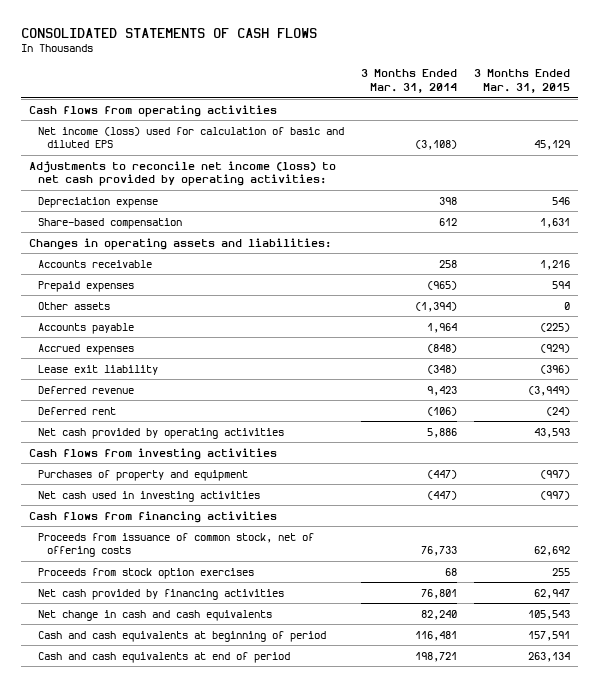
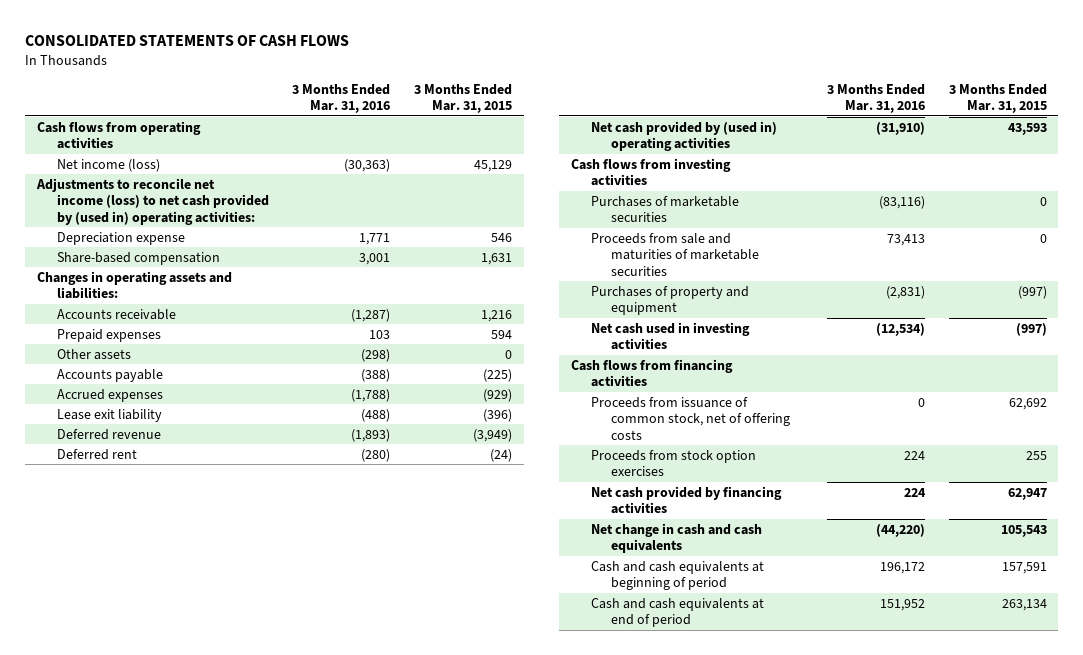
- | 3 Months Ended Mar. 31, 2014 | 3 Months Ended Mar. 31, 2015
+ | 3 Months Ended Mar. 31, 2016 | 3 Months Ended Mar. 31, 2015
- Net income (loss) used for calculation of basic and diluted EPS | (3,108) | 45,129
- Adjustments to reconcile net income (loss) to net cash provided by operating activities:
+ Net income (loss) | (30,363) | 45,129
+ Adjustments to reconcile net income (loss) to net cash provided by (used in) operating activities:
- Net cash provided by operating activities | 5,886 | 43,593
+ Net cash provided by (used in) operating activities | (31,910) | 43,593
+ Purchases of marketable securities | (83,116) | 0
+ Proceeds from sale and maturities of marketable securities | 73,413 | 0

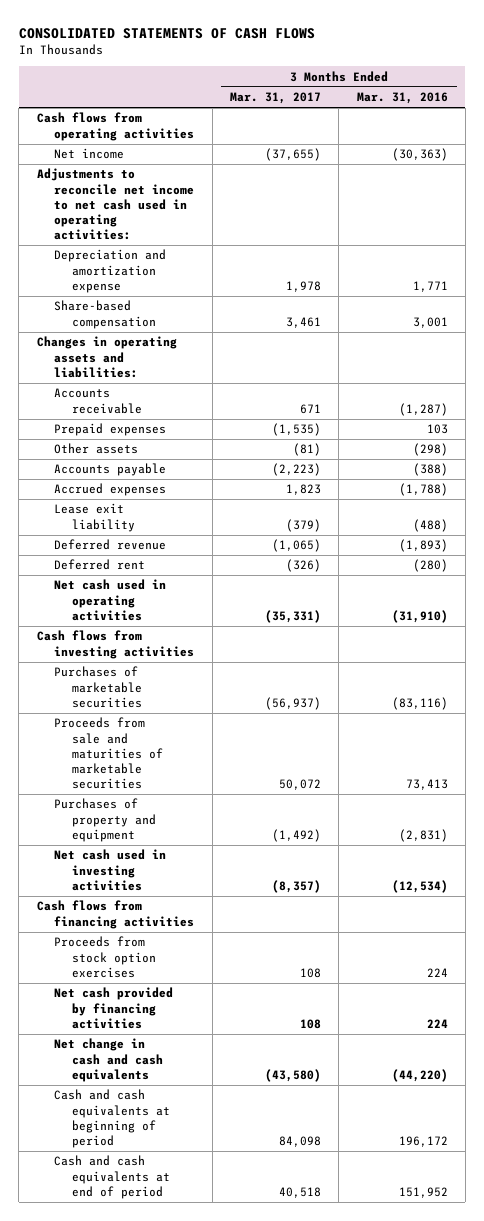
- | 3 Months Ended Mar. 31, 2016 | 3 Months Ended Mar. 31, 2015
+ | 3 Months Ended Mar. 31, 2017 | 3 Months Ended Mar. 31, 2016
- Net income (loss) | (30,363) | 45,129
- Adjustments to reconcile net income (loss) to net cash provided by (used in) operating activities:
- Depreciation expense | 1,771 | 546
+ Net income | (37,655) | (30,363)
+ Adjustments to reconcile net income to net cash used in operating activities:
+ Depreciation and amortization expense | 1,978 | 1,771
- Net cash provided by (used in) operating activities | (31,910) | 43,593
+ Net cash used in operating activities | (35,331) | (31,910)
- Proceeds from issuance of common stock, net of offering costs | 0 | 62,692

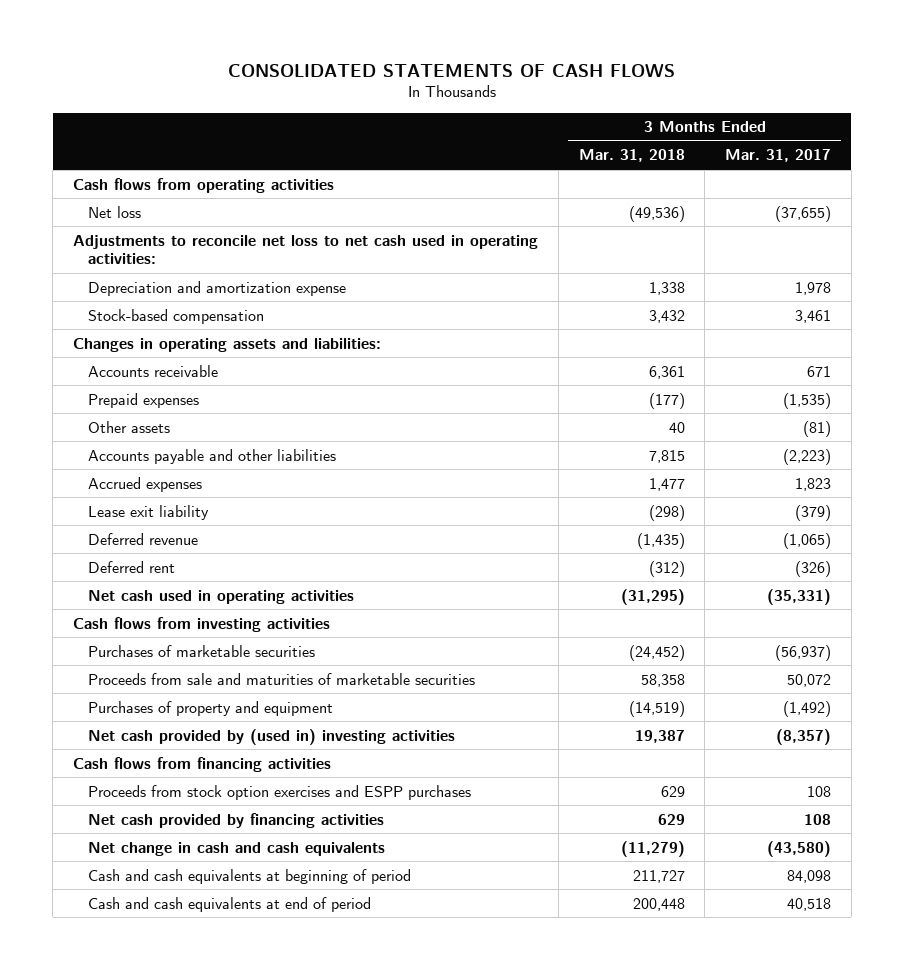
- | 3 Months Ended Mar. 31, 2017 | 3 Months Ended Mar. 31, 2016
+ | 3 Months Ended Mar. 31, 2018 | 3 Months Ended Mar. 31, 2017
- Net income | (37,655) | (30,363)
- Adjustments to reconcile net income to net cash used in operating activities:
+ Net loss | (49,536) | (37,655)
+ Adjustments to reconcile net loss to net cash used in operating activities:
- Share-based compensation | 3,461 | 3,001
+ Stock-based compensation | 3,432 | 3,461
- Accounts payable | (2,223) | (388)
+ Accounts payable and other liabilities | 7,815 | (2,223)
- Net cash used in investing activities | (8,357) | (12,534)
+ Net cash provided by (used in) investing activities | 19,387 | (8,357)
- Proceeds from stock option exercises | 108 | 224
+ Proceeds from stock option exercises and ESPP purchases | 629 | 108

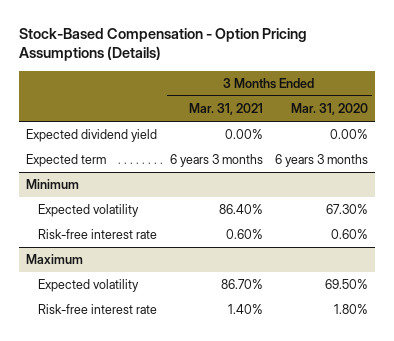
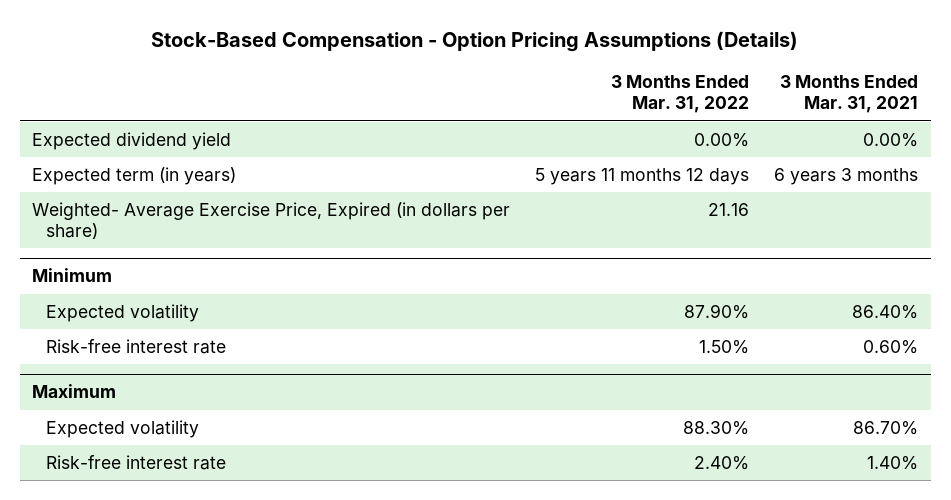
- | 3 Months Ended Mar. 31, 2021 | 3 Months Ended Mar. 31, 2020
+ | 3 Months Ended Mar. 31, 2022 | 3 Months Ended Mar. 31, 2021
- Expected term | 6 years 3 months | 6 years 3 months
+ Expected term (in years) | 5 years 11 months 12 days | 6 years 3 months
+ Weighted- Average Exercise Price, Expired (in dollars per share) | 21.16 |

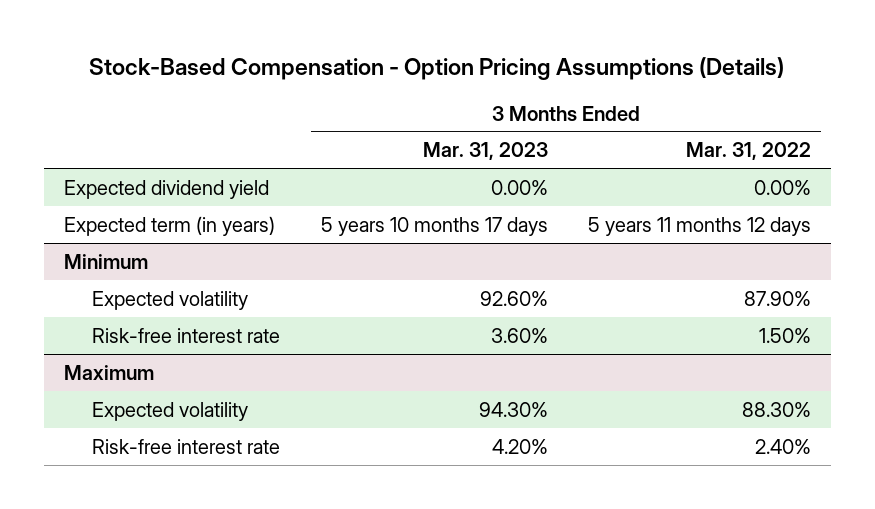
- | 3 Months Ended Mar. 31, 2022 | 3 Months Ended Mar. 31, 2021
+ | 3 Months Ended Mar. 31, 2023 | 3 Months Ended Mar. 31, 2022
- Weighted- Average Exercise Price, Expired (in dollars per share) | 21.16 |

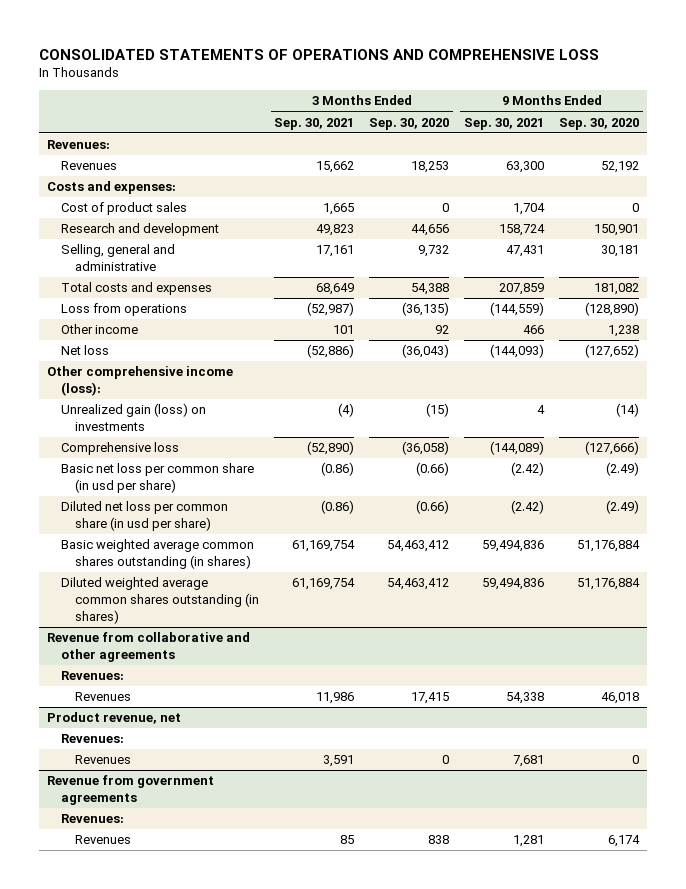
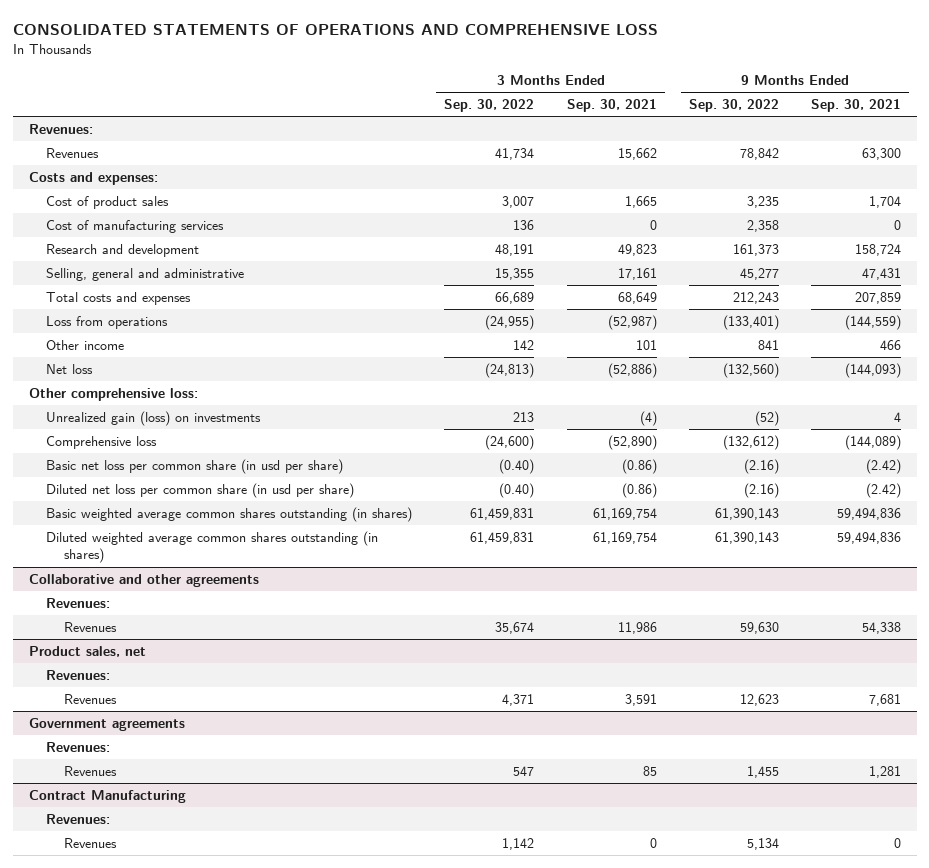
- | 3 Months Ended Sep. 30, 2021 | 3 Months Ended Sep. 30, 2020 | 9 Months Ended Sep. 30, 2021 | 9 Months Ended Sep. 30, 2020
+ | 3 Months Ended Sep. 30, 2022 | 3 Months Ended Sep. 30, 2021 | 9 Months Ended Sep. 30, 2022 | 9 Months Ended Sep. 30, 2021
+ Cost of manufacturing services | 136 | 0 | 2,358 | 0
- Other comprehensive income (loss):
+ Other comprehensive loss:
- Revenue from collaborative and other agreements
+ Collaborative and other agreements
- Product revenue, net
+ Product sales, net
- Revenue from government agreements
+ Government agreements
+ Contract Manufacturing
+ Revenues:
+ Revenues | 1,142 | 0 | 5,134 | 0

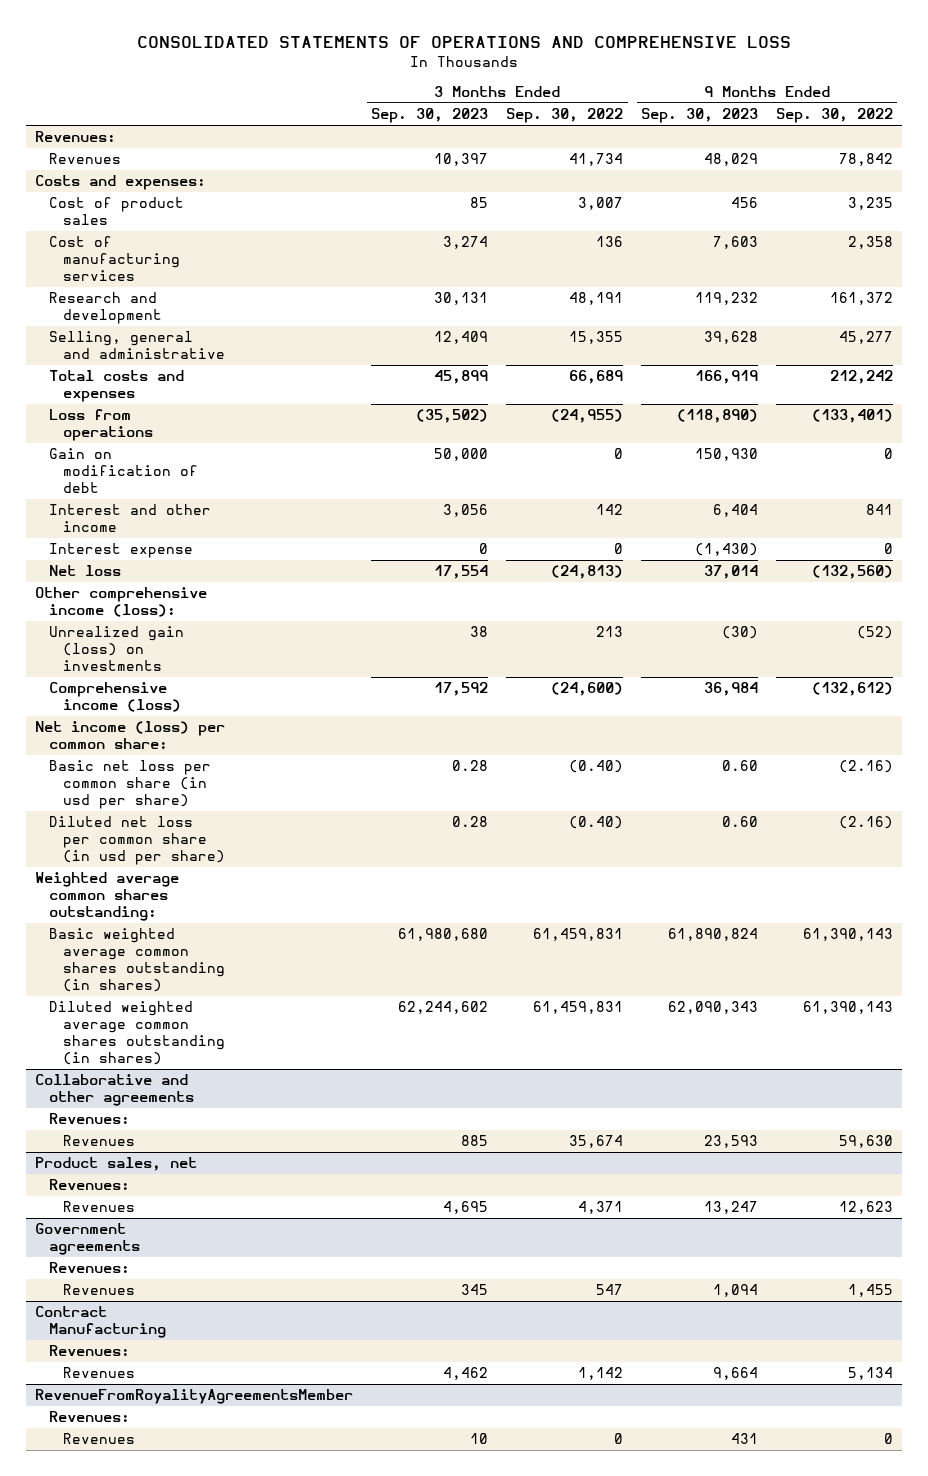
- | 3 Months Ended Sep. 30, 2022 | 3 Months Ended Sep. 30, 2021 | 9 Months Ended Sep. 30, 2022 | 9 Months Ended Sep. 30, 2021
+ | 3 Months Ended Sep. 30, 2023 | 3 Months Ended Sep. 30, 2022 | 9 Months Ended Sep. 30, 2023 | 9 Months Ended Sep. 30, 2022
- Research and development | 48,191 | 49,823 | 161,373 | 158,724
+ Research and development | 30,131 | 48,191 | 119,232 | 161,372
- Total costs and expenses | 66,689 | 68,649 | 212,243 | 207,859
+ Total costs and expenses | 45,899 | 66,689 | 166,919 | 212,242
- Other income | 142 | 101 | 841 | 466
+ Gain on modification of debt | 50,000 | 0 | 150,930 | 0
+ Interest and other income | 3,056 | 142 | 6,404 | 841
+ Interest expense | 0 | 0 | (1,430) | 0
- Other comprehensive loss:
+ Other comprehensive income (loss):
- Comprehensive loss | (24,600) | (52,890) | (132,612) | (144,089)
+ Comprehensive income (loss) | 17,592 | (24,600) | 36,984 | (132,612)
+ Net income (loss) per common share:
+ Weighted average common shares outstanding:
+ RevenueFromRoyalityAgreementsMember
+ Revenues:
+ Revenues | 10 | 0 | 431 | 0

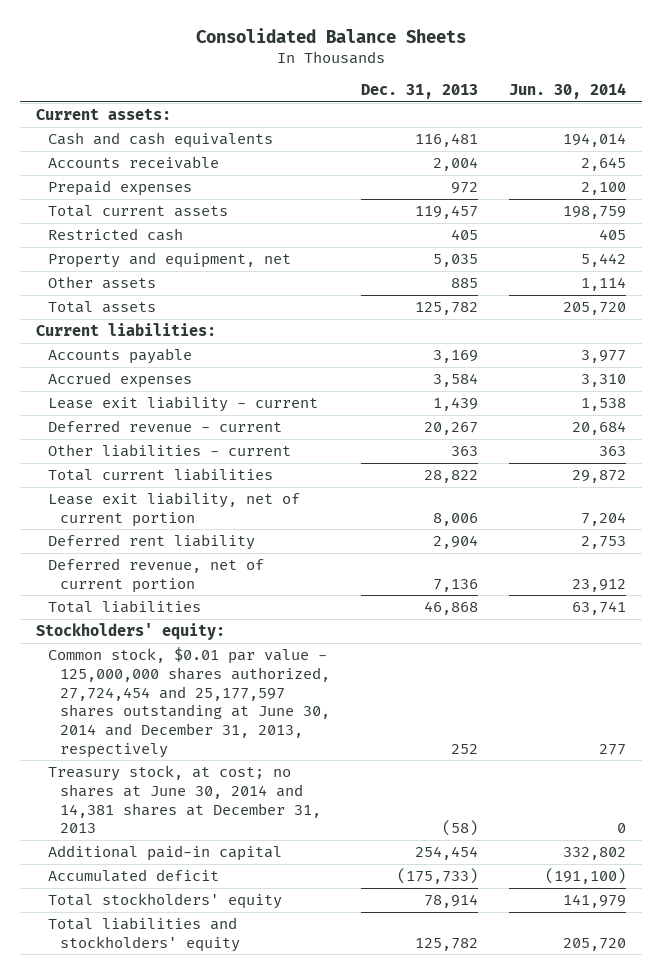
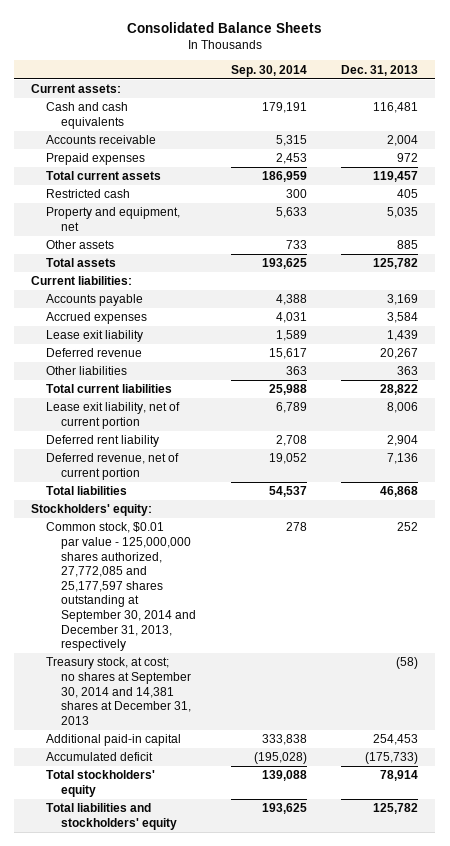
- | Dec. 31, 2013 | Jun. 30, 2014
+ | Sep. 30, 2014 | Dec. 31, 2013
- Lease exit liability - current | 1,439 | 1,538
- Deferred revenue - current | 20,267 | 20,684
- Other liabilities - current | 363 | 363
+ Lease exit liability | 1,589 | 1,439
+ Deferred revenue | 15,617 | 20,267
+ Other liabilities | 363 | 363
- Common stock, $0.01 par value - 125,000,000 shares authorized, 27,724,454 and 25,177,597 shares outstanding at June 30, 2014 and December 31, 2013, respectively | 252 | 277
- Treasury stock, at cost; no shares at June 30, 2014 and 14,381 shares at December 31, 2013 | (58) | 0
- Additional paid-in capital | 254,454 | 332,802
+ Common stock, $0.01 par value - 125,000,000 shares authorized, 27,772,085 and 25,177,597 shares outstanding at September 30, 2014 and December 31, 2013, respectively | 278 | 252
+ Treasury stock, at cost; no shares at September 30, 2014 and 14,381 shares at December 31, 2013 | | (58)
+ Additional paid-in capital | 333,838 | 254,453

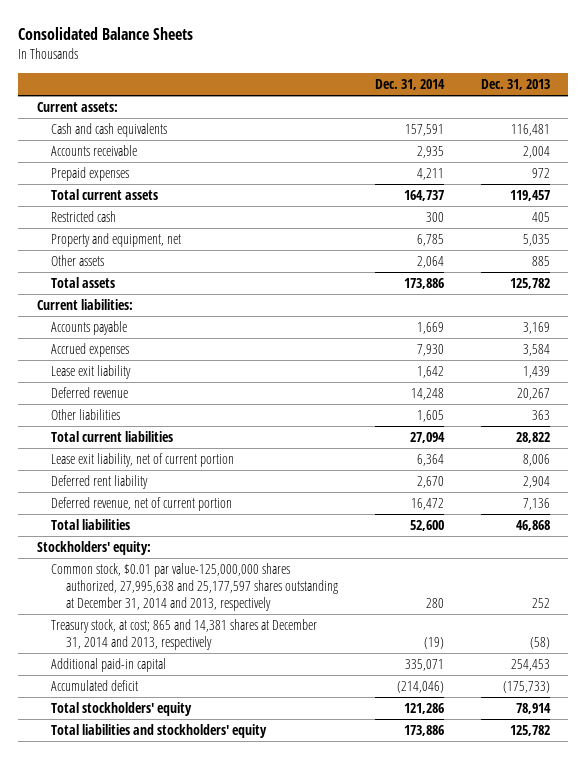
- | Sep. 30, 2014 | Dec. 31, 2013
+ | Dec. 31, 2014 | Dec. 31, 2013
- Common stock, $0.01 par value - 125,000,000 shares authorized, 27,772,085 and 25,177,597 shares outstanding at September 30, 2014 and December 31, 2013, respectively | 278 | 252
- Treasury stock, at cost; no shares at September 30, 2014 and 14,381 shares at December 31, 2013 | | (58)
+ Common stock, $0.01 par value-125,000,000 shares authorized, 27,995,638 and 25,177,597 shares outstanding at December 31, 2014 and 2013, respectively | 280 | 252
+ Treasury stock, at cost; 865 and 14,381 shares at December 31, 2014 and 2013, respectively | (19) | (58)

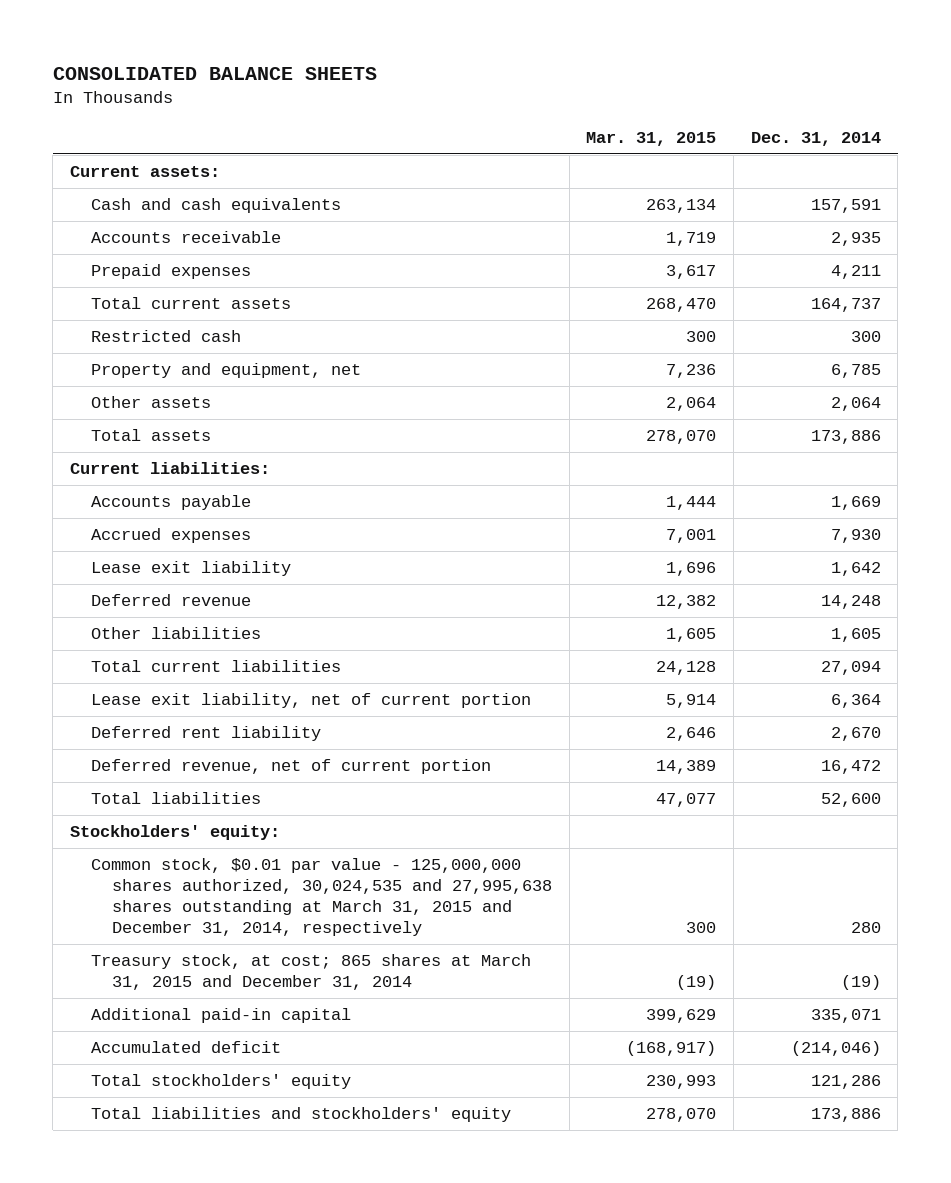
- Consolidated Balance Sheets
+ CONSOLIDATED BALANCE SHEETS
- | Dec. 31, 2014 | Dec. 31, 2013
+ | Mar. 31, 2015 | Dec. 31, 2014
- Common stock, $0.01 par value-125,000,000 shares authorized, 27,995,638 and 25,177,597 shares outstanding at December 31, 2014 and 2013, respectively | 280 | 252
- Treasury stock, at cost; 865 and 14,381 shares at December 31, 2014 and 2013, respectively | (19) | (58)
+ Common stock, $0.01 par value - 125,000,000 shares authorized, 30,024,535 and 27,995,638 shares outstanding at March 31, 2015 and December 31, 2014, respectively | 300 | 280
+ Treasury stock, at cost; 865 shares at March 31, 2015 and December 31, 2014 | (19) | (19)

